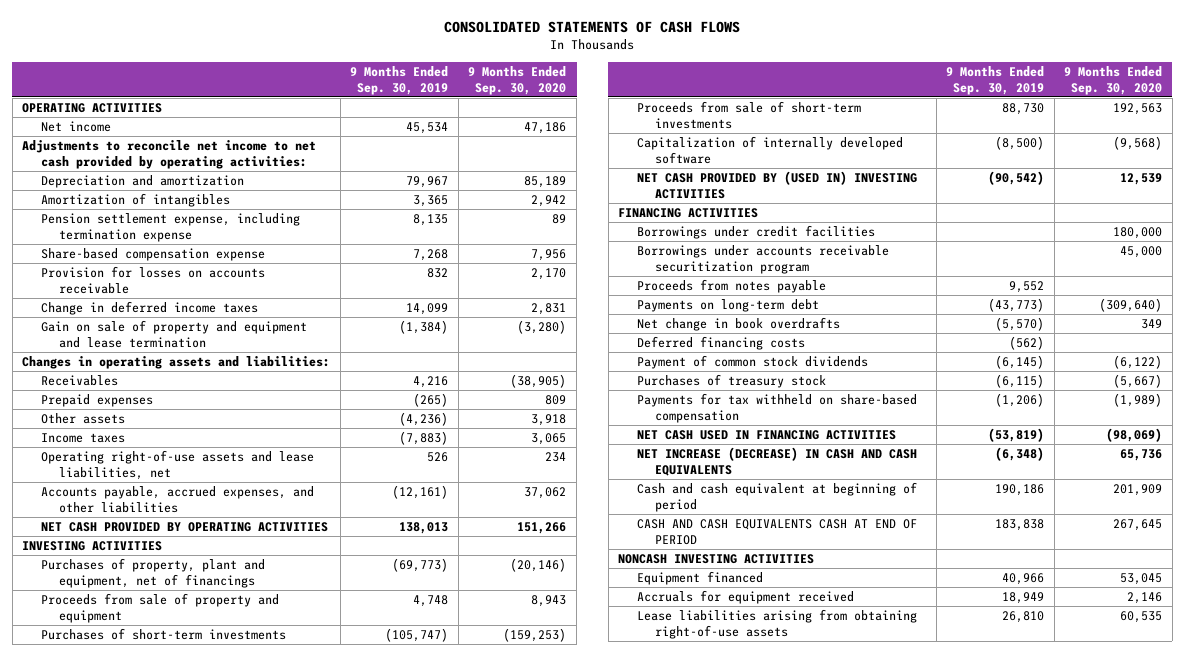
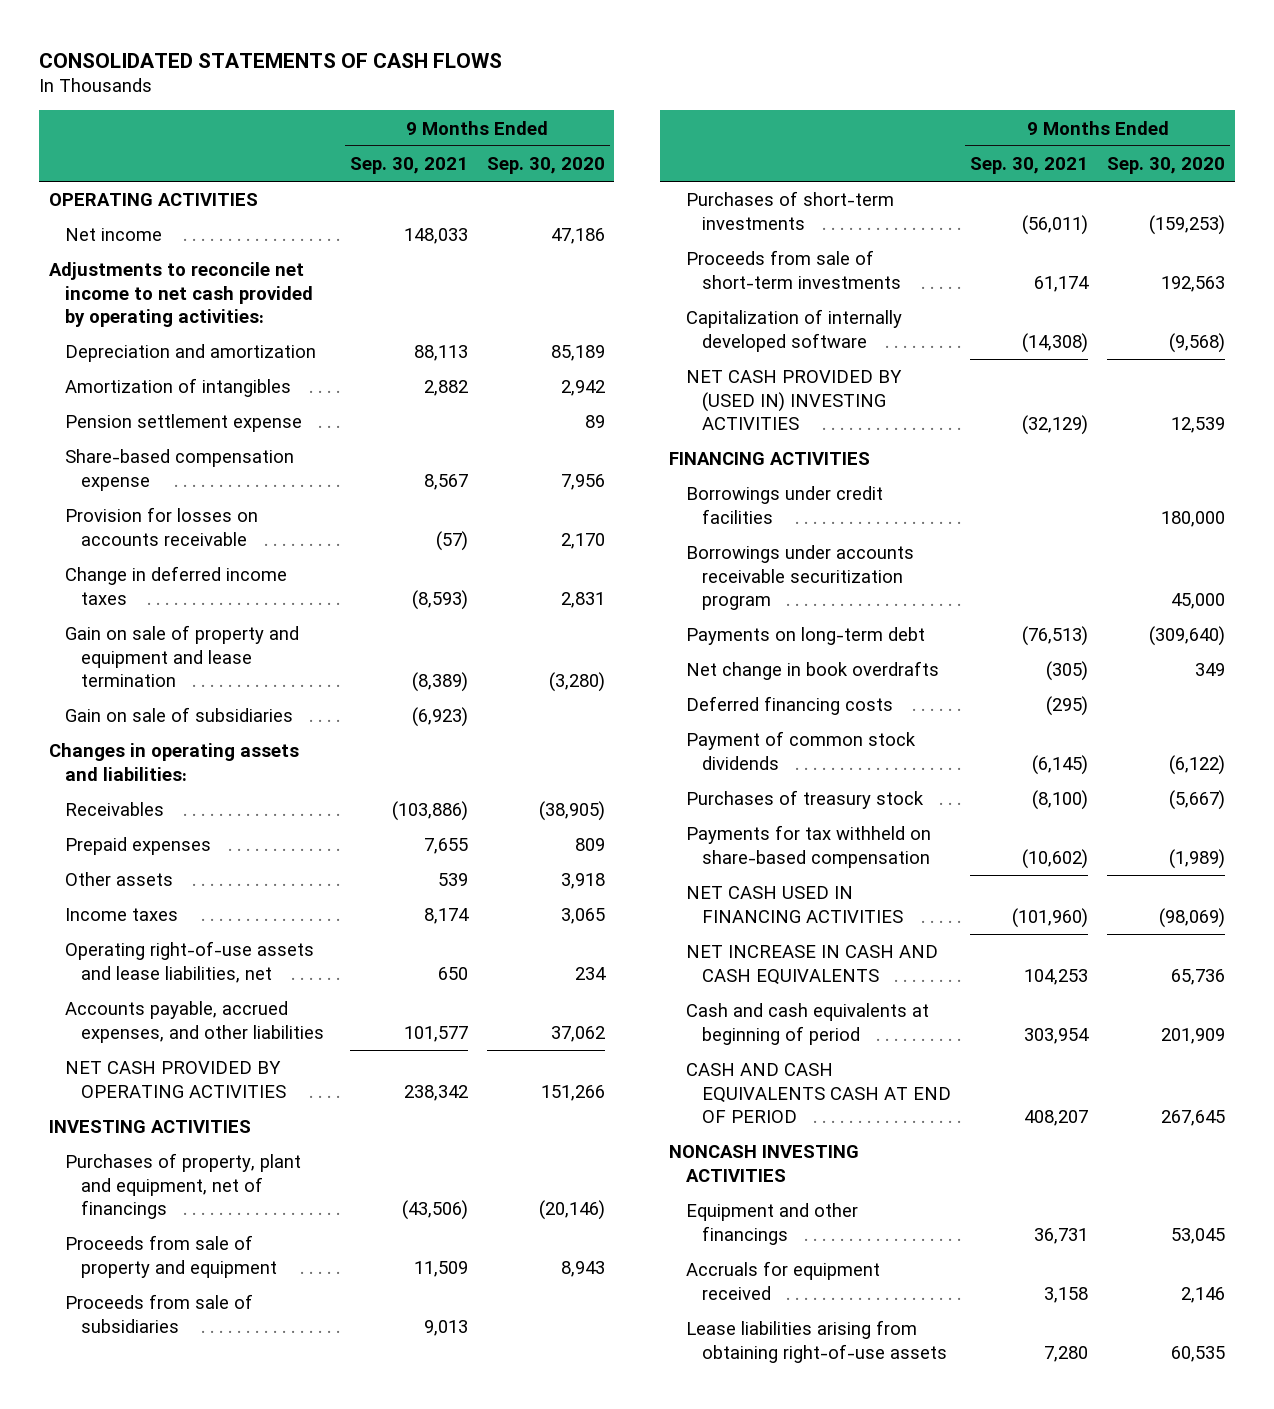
- | 9 Months Ended Sep. 30, 2019 | 9 Months Ended Sep. 30, 2020
+ | 9 Months Ended Sep. 30, 2021 | 9 Months Ended Sep. 30, 2020
- Pension settlement expense, including termination expense | 8,135 | 89
+ Pension settlement expense | | 89
+ Gain on sale of subsidiaries | (6,923) |
+ Proceeds from sale of subsidiaries | 9,013 |
- Proceeds from notes payable | 9,552 |
- NET INCREASE (DECREASE) IN CASH AND CASH EQUIVALENTS | (6,348) | 65,736
- Cash and cash equivalent at beginning of period | 190,186 | 201,909
+ NET INCREASE IN CASH AND CASH EQUIVALENTS | 104,253 | 65,736
+ Cash and cash equivalents at beginning of period | 303,954 | 201,909
- Equipment financed | 40,966 | 53,045
+ Equipment and other financings | 36,731 | 53,045

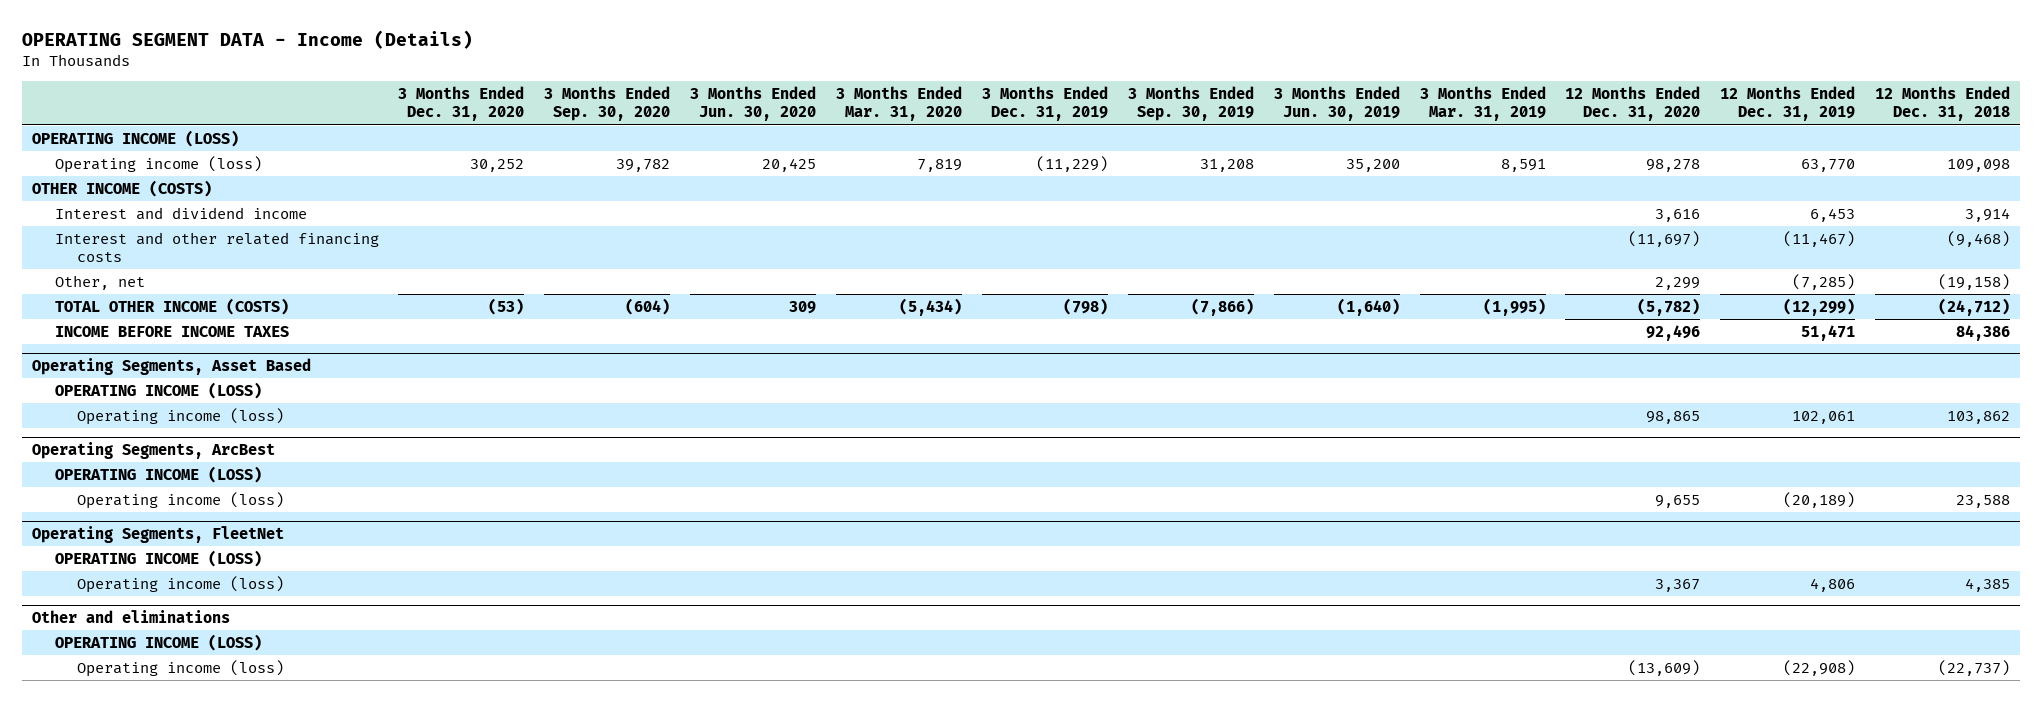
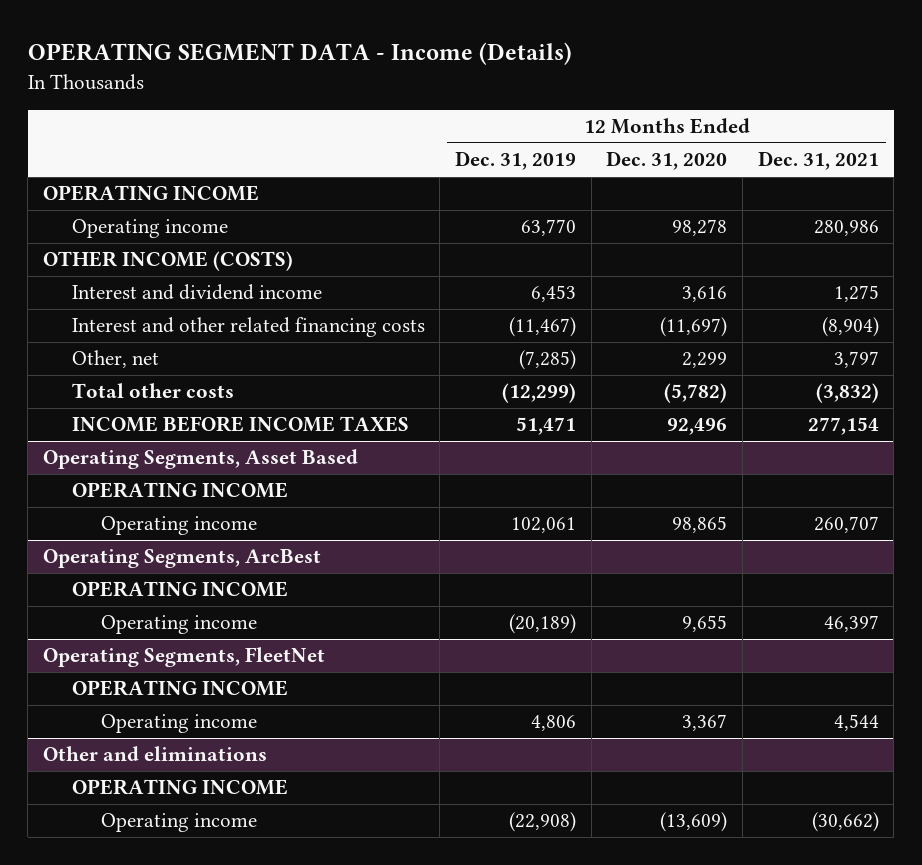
- | 3 Months Ended Dec. 31, 2020 | 3 Months Ended Sep. 30, 2020 | 3 Months Ended Jun. 30, 2020 | 3 Months Ended Mar. 31, 2020 | 3 Months Ended Dec. 31, 2019 | 3 Months Ended Sep. 30, 2019 | 3 Months Ended Jun. 30, 2019 | 3 Months Ended Mar. 31, 2019 | 12 Months Ended Dec. 31, 2020 | 12 Months Ended Dec. 31, 2019 | 12 Months Ended Dec. 31, 2018
+ | 12 Months Ended Dec. 31, 2019 | 12 Months Ended Dec. 31, 2020 | 12 Months Ended Dec. 31, 2021
- OPERATING INCOME (LOSS)
- Operating income (loss) | 30,252 | 39,782 | 20,425 | 7,819 | (11,229) | 31,208 | 35,200 | 8,591 | 98,278 | 63,770 | 109,098
+ OPERATING INCOME
+ Operating income | 63,770 | 98,278 | 280,986
- TOTAL OTHER INCOME (COSTS) | (53) | (604) | 309 | (5,434) | (798) | (7,866) | (1,640) | (1,995) | (5,782) | (12,299) | (24,712)
+ Total other costs | (12,299) | (5,782) | (3,832)
@ Operating Segments, Asset Based
- OPERATING INCOME (LOSS)
- Operating income (loss) | | | | | | | | | 98,865 | 102,061 | 103,862
+ OPERATING INCOME
+ Operating income | 102,061 | 98,865 | 260,707
@ Operating Segments, ArcBest
- OPERATING INCOME (LOSS)
- Operating income (loss) | | | | | | | | | 9,655 | (20,189) | 23,588
+ OPERATING INCOME
+ Operating income | (20,189) | 9,655 | 46,397
@ Operating Segments, FleetNet
- OPERATING INCOME (LOSS)
- Operating income (loss) | | | | | | | | | 3,367 | 4,806 | 4,385
+ OPERATING INCOME
+ Operating income | 4,806 | 3,367 | 4,544
@ Other and eliminations
- OPERATING INCOME (LOSS)
- Operating income (loss) | | | | | | | | | (13,609) | (22,908) | (22,737)
+ OPERATING INCOME
+ Operating income | (22,908) | (13,609) | (30,662)

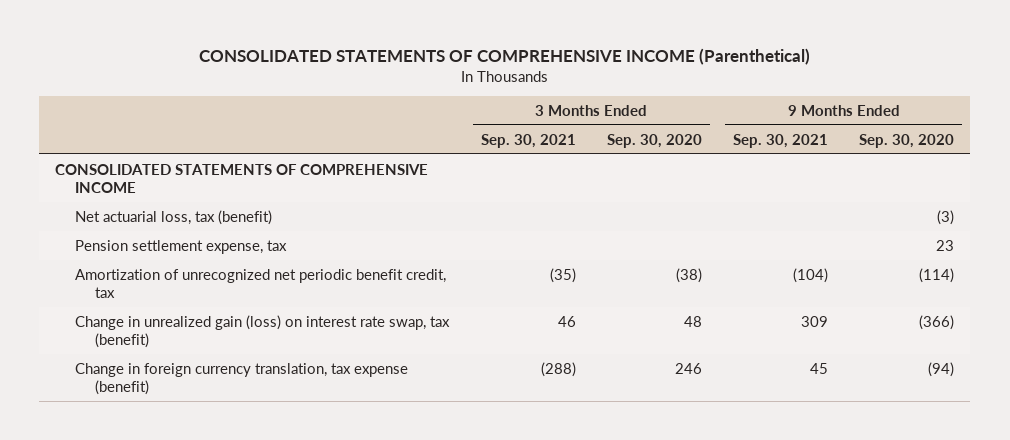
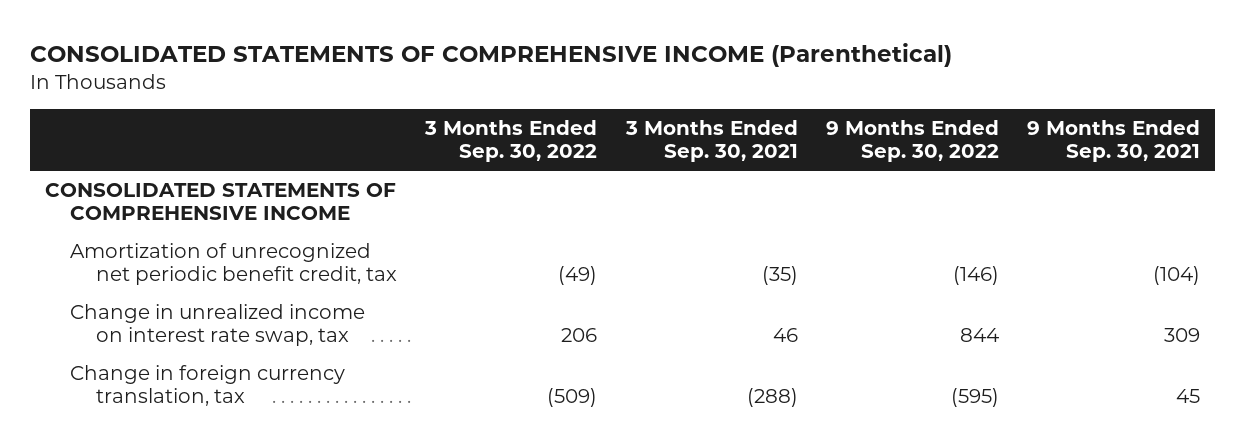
- | 3 Months Ended Sep. 30, 2021 | 3 Months Ended Sep. 30, 2020 | 9 Months Ended Sep. 30, 2021 | 9 Months Ended Sep. 30, 2020
+ | 3 Months Ended Sep. 30, 2022 | 3 Months Ended Sep. 30, 2021 | 9 Months Ended Sep. 30, 2022 | 9 Months Ended Sep. 30, 2021
- Net actuarial loss, tax (benefit) | | | | (3)
- Pension settlement expense, tax | | | | 23
- Change in unrealized gain (loss) on interest rate swap, tax (benefit) | 46 | 48 | 309 | (366)
- Change in foreign currency translation, tax expense (benefit) | (288) | 246 | 45 | (94)
+ Change in unrealized income on interest rate swap, tax | 206 | 46 | 844 | 309
+ Change in foreign currency translation, tax | (509) | (288) | (595) | 45

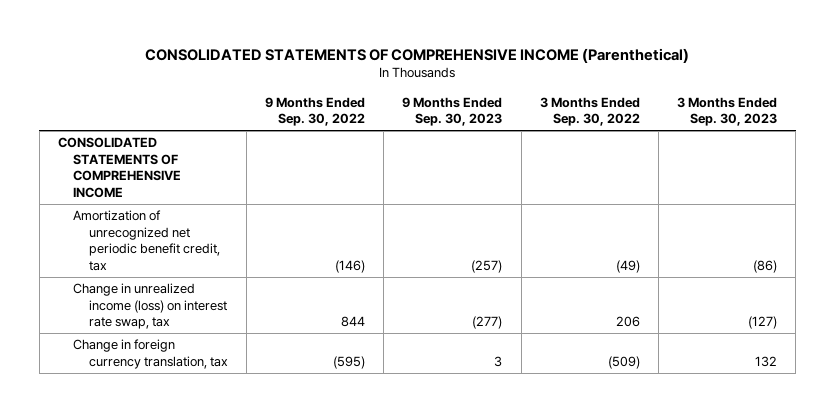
- | 3 Months Ended Sep. 30, 2022 | 3 Months Ended Sep. 30, 2021 | 9 Months Ended Sep. 30, 2022 | 9 Months Ended Sep. 30, 2021
+ | 9 Months Ended Sep. 30, 2022 | 9 Months Ended Sep. 30, 2023 | 3 Months Ended Sep. 30, 2022 | 3 Months Ended Sep. 30, 2023
- Change in unrealized income on interest rate swap, tax | 206 | 46 | 844 | 309
+ Change in unrealized income (loss) on interest rate swap, tax | 844 | (277) | 206 | (127)

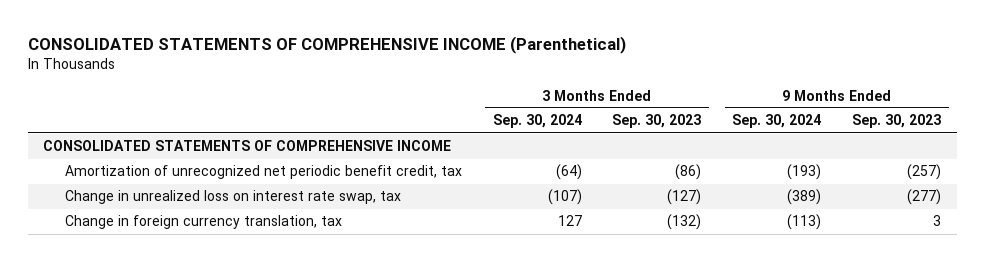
- | 9 Months Ended Sep. 30, 2022 | 9 Months Ended Sep. 30, 2023 | 3 Months Ended Sep. 30, 2022 | 3 Months Ended Sep. 30, 2023
+ | 3 Months Ended Sep. 30, 2024 | 3 Months Ended Sep. 30, 2023 | 9 Months Ended Sep. 30, 2024 | 9 Months Ended Sep. 30, 2023
- Change in unrealized income (loss) on interest rate swap, tax | 844 | (277) | 206 | (127)
- Change in foreign currency translation, tax | (595) | 3 | (509) | 132
+ Change in unrealized loss on interest rate swap, tax | (107) | (127) | (389) | (277)
+ Change in foreign currency translation, tax | 127 | (132) | (113) | 3

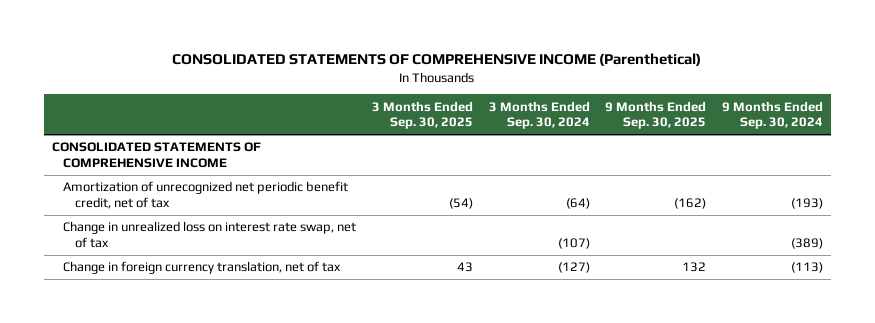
- | 3 Months Ended Sep. 30, 2024 | 3 Months Ended Sep. 30, 2023 | 9 Months Ended Sep. 30, 2024 | 9 Months Ended Sep. 30, 2023
+ | 3 Months Ended Sep. 30, 2025 | 3 Months Ended Sep. 30, 2024 | 9 Months Ended Sep. 30, 2025 | 9 Months Ended Sep. 30, 2024
- Amortization of unrecognized net periodic benefit credit, tax | (64) | (86) | (193) | (257)
- Change in unrealized loss on interest rate swap, tax | (107) | (127) | (389) | (277)
- Change in foreign currency translation, tax | 127 | (132) | (113) | 3
+ Amortization of unrecognized net periodic benefit credit, net of tax | (54) | (64) | (162) | (193)
+ Change in unrealized loss on interest rate swap, net of tax | | (107) | | (389)
+ Change in foreign currency translation, net of tax | 43 | (127) | 132 | (113)

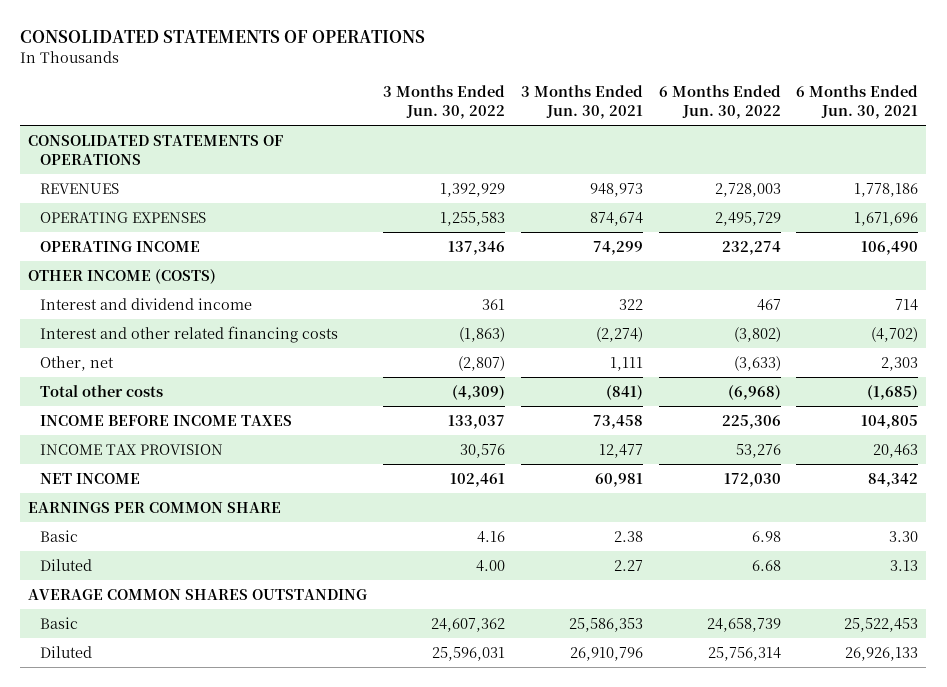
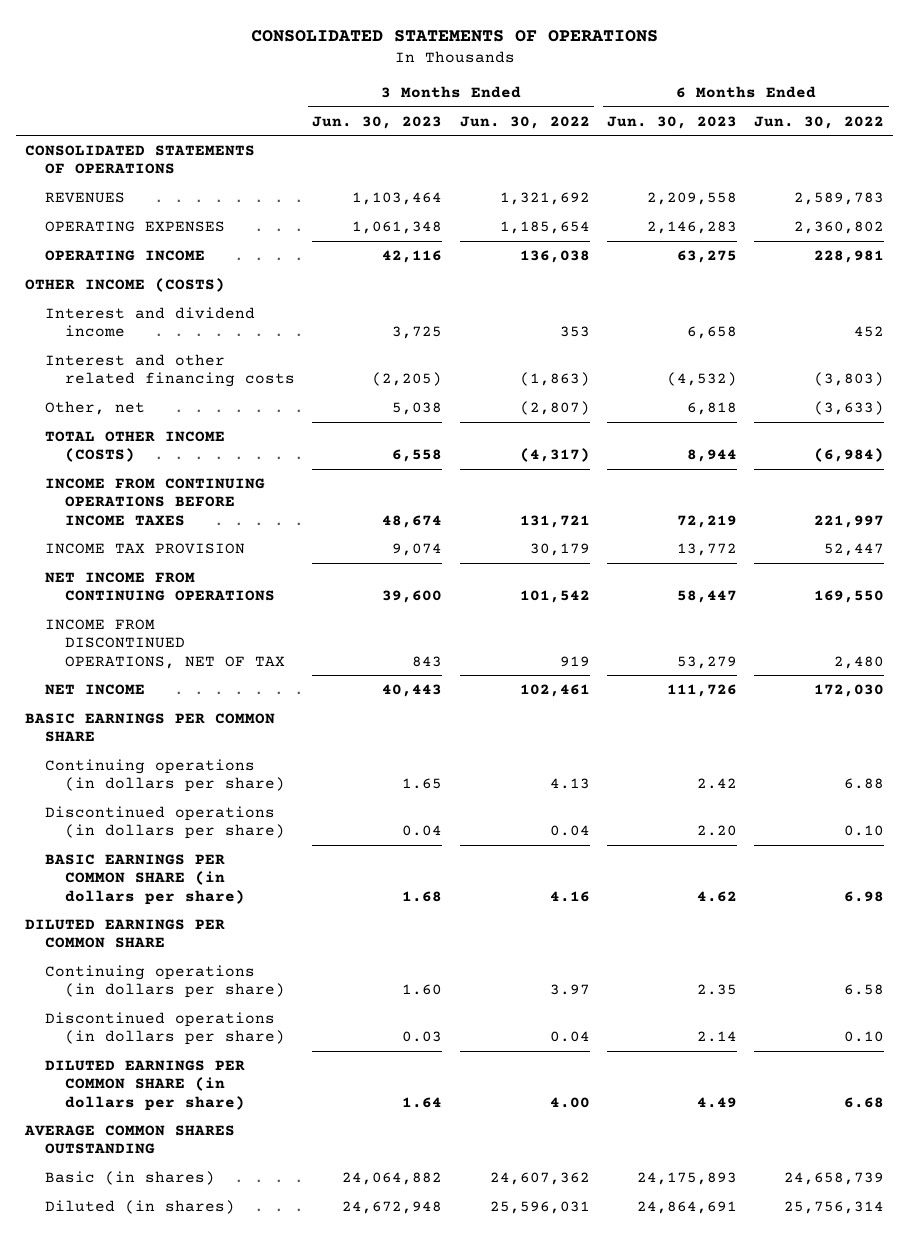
- | 3 Months Ended Jun. 30, 2022 | 3 Months Ended Jun. 30, 2021 | 6 Months Ended Jun. 30, 2022 | 6 Months Ended Jun. 30, 2021
+ | 3 Months Ended Jun. 30, 2023 | 3 Months Ended Jun. 30, 2022 | 6 Months Ended Jun. 30, 2023 | 6 Months Ended Jun. 30, 2022
- REVENUES | 1,392,929 | 948,973 | 2,728,003 | 1,778,186
- OPERATING EXPENSES | 1,255,583 | 874,674 | 2,495,729 | 1,671,696
- OPERATING INCOME | 137,346 | 74,299 | 232,274 | 106,490
+ REVENUES | 1,103,464 | 1,321,692 | 2,209,558 | 2,589,783
+ OPERATING EXPENSES | 1,061,348 | 1,185,654 | 2,146,283 | 2,360,802
+ OPERATING INCOME | 42,116 | 136,038 | 63,275 | 228,981
- Interest and dividend income | 361 | 322 | 467 | 714
- Interest and other related financing costs | (1,863) | (2,274) | (3,802) | (4,702)
+ Interest and dividend income | 3,725 | 353 | 6,658 | 452
+ Interest and other related financing costs | (2,205) | (1,863) | (4,532) | (3,803)
- Total other costs | (4,309) | (841) | (6,968) | (1,685)
- INCOME BEFORE INCOME TAXES | 133,037 | 73,458 | 225,306 | 104,805
- INCOME TAX PROVISION | 30,576 | 12,477 | 53,276 | 20,463
+ TOTAL OTHER INCOME (COSTS) | 6,558 | (4,317) | 8,944 | (6,984)
+ INCOME FROM CONTINUING OPERATIONS BEFORE INCOME TAXES | 48,674 | 131,721 | 72,219 | 221,997
+ INCOME TAX PROVISION | 9,074 | 30,179 | 13,772 | 52,447
+ NET INCOME FROM CONTINUING OPERATIONS | 39,600 | 101,542 | 58,447 | 169,550
+ INCOME FROM DISCONTINUED OPERATIONS, NET OF TAX | 843 | 919 | 53,279 | 2,480
- EARNINGS PER COMMON SHARE
- Basic | 4.16 | 2.38 | 6.98 | 3.30
- Diluted | 4.00 | 2.27 | 6.68 | 3.13
+ BASIC EARNINGS PER COMMON SHARE
+ Continuing operations (in dollars per share) | 1.65 | 4.13 | 2.42 | 6.88
+ Discontinued operations (in dollars per share) | 0.04 | 0.04 | 2.20 | 0.10
+ BASIC EARNINGS PER COMMON SHARE (in dollars per share) | 1.68 | 4.16 | 4.62 | 6.98
+ DILUTED EARNINGS PER COMMON SHARE
+ Continuing operations (in dollars per share) | 1.60 | 3.97 | 2.35 | 6.58
+ Discontinued operations (in dollars per share) | 0.03 | 0.04 | 2.14 | 0.10
+ DILUTED EARNINGS PER COMMON SHARE (in dollars per share) | 1.64 | 4.00 | 4.49 | 6.68
- Basic | 24,607,362 | 25,586,353 | 24,658,739 | 25,522,453
- Diluted | 25,596,031 | 26,910,796 | 25,756,314 | 26,926,133
+ Basic (in shares) | 24,064,882 | 24,607,362 | 24,175,893 | 24,658,739
+ Diluted (in shares) | 24,672,948 | 25,596,031 | 24,864,691 | 25,756,314

